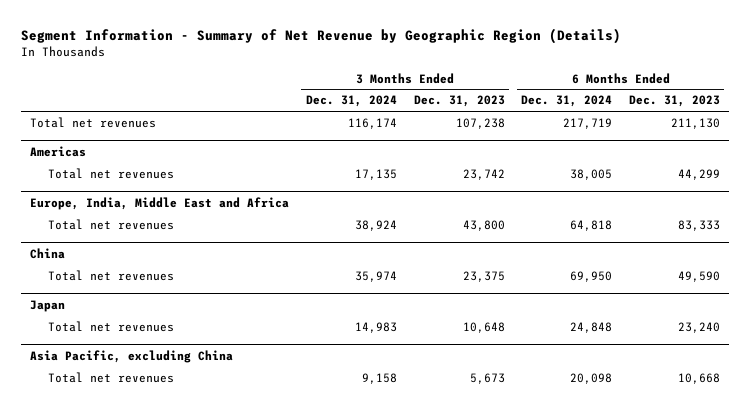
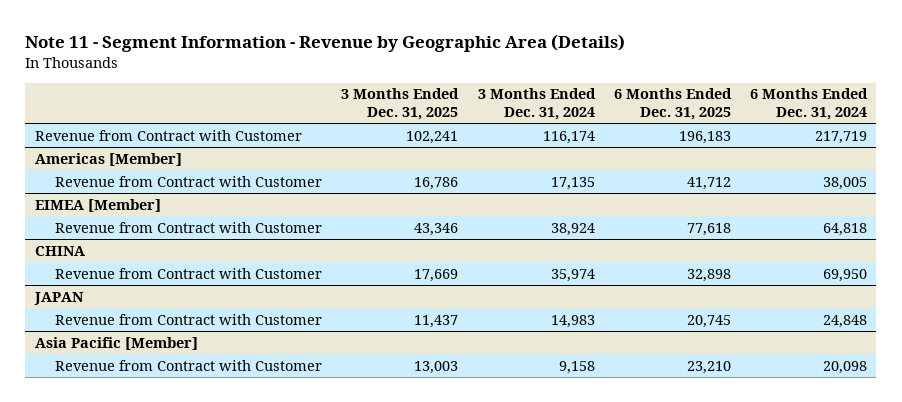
- Segment Information - Summary of Net Revenue by Geographic Region (Details)
+ Note 11 - Segment Information - Revenue by Geographic Area (Details)
- | 3 Months Ended Dec. 31, 2024 | 3 Months Ended Dec. 31, 2023 | 6 Months Ended Dec. 31, 2024 | 6 Months Ended Dec. 31, 2023
+ | 3 Months Ended Dec. 31, 2025 | 3 Months Ended Dec. 31, 2024 | 6 Months Ended Dec. 31, 2025 | 6 Months Ended Dec. 31, 2024
- Total net revenues | 116,174 | 107,238 | 217,719 | 211,130
- Americas
- Total net revenues | 17,135 | 23,742 | 38,005 | 44,299
- Europe, India, Middle East and Africa
- Total net revenues | 38,924 | 43,800 | 64,818 | 83,333
- China
- Total net revenues | 35,974 | 23,375 | 69,950 | 49,590
- Japan
- Total net revenues | 14,983 | 10,648 | 24,848 | 23,240
- Asia Pacific, excluding China
- Total net revenues | 9,158 | 5,673 | 20,098 | 10,668
+ Revenue from Contract with Customer | 102,241 | 116,174 | 196,183 | 217,719
+ Americas [Member]
+ Revenue from Contract with Customer | 16,786 | 17,135 | 41,712 | 38,005
+ EIMEA [Member]
+ Revenue from Contract with Customer | 43,346 | 38,924 | 77,618 | 64,818
+ CHINA
+ Revenue from Contract with Customer | 17,669 | 35,974 | 32,898 | 69,950
+ JAPAN
+ Revenue from Contract with Customer | 11,437 | 14,983 | 20,745 | 24,848
+ Asia Pacific [Member]
+ Revenue from Contract with Customer | 13,003 | 9,158 | 23,210 | 20,098

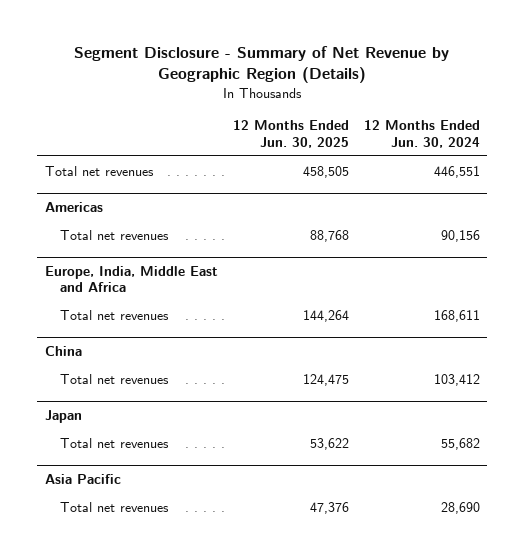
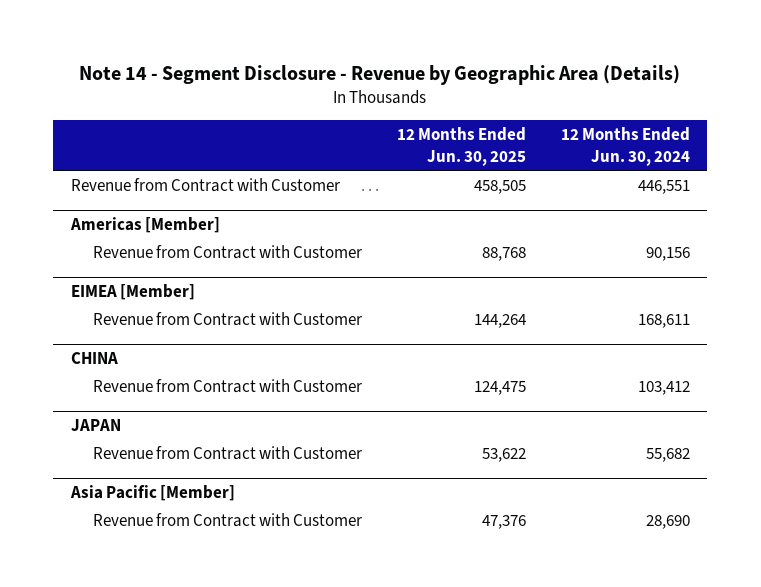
- Segment Disclosure - Summary of Net Revenue by Geographic Region (Details)
+ Note 14 - Segment Disclosure - Revenue by Geographic Area (Details)
- Total net revenues | 458,505 | 446,551
- Americas
- Total net revenues | 88,768 | 90,156
- Europe, India, Middle East and Africa
- Total net revenues | 144,264 | 168,611
- China
- Total net revenues | 124,475 | 103,412
- Japan
- Total net revenues | 53,622 | 55,682
- Asia Pacific
- Total net revenues | 47,376 | 28,690
+ Revenue from Contract with Customer | 458,505 | 446,551
+ Americas [Member]
+ Revenue from Contract with Customer | 88,768 | 90,156
+ EIMEA [Member]
+ Revenue from Contract with Customer | 144,264 | 168,611
+ CHINA
+ Revenue from Contract with Customer | 124,475 | 103,412
+ JAPAN
+ Revenue from Contract with Customer | 53,622 | 55,682
+ Asia Pacific [Member]
+ Revenue from Contract with Customer | 47,376 | 28,690

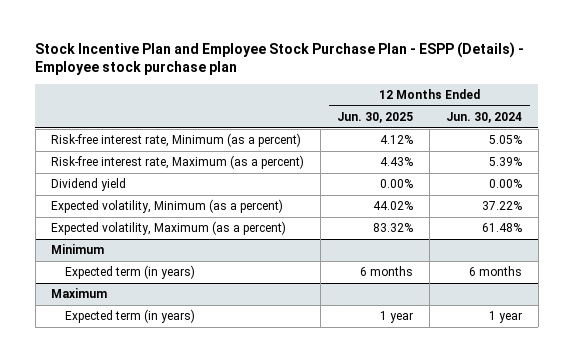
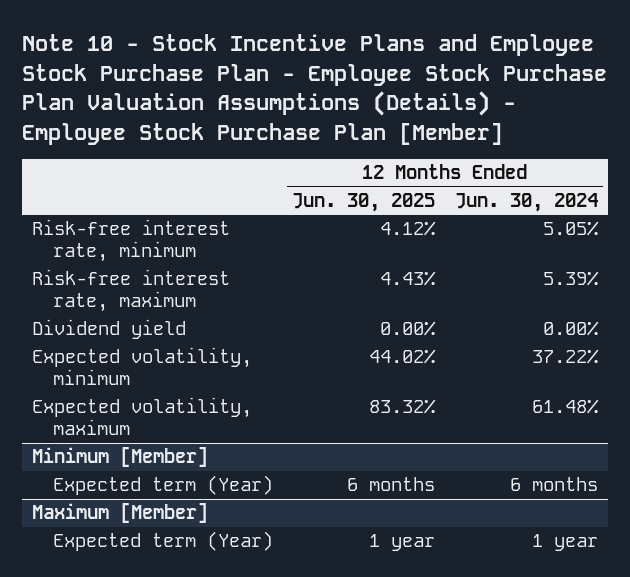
- Stock Incentive Plan and Employee Stock Purchase Plan - ESPP (Details) - Employee stock purchase plan
+ Note 10 - Stock Incentive Plans and Employee Stock Purchase Plan - Employee Stock Purchase Plan Valuation Assumptions (Details) - Employee Stock Purchase Plan [Member]
- Risk-free interest rate, Minimum (as a percent) | 4.12% | 5.05%
- Risk-free interest rate, Maximum (as a percent) | 4.43% | 5.39%
+ Risk-free interest rate, minimum | 4.12% | 5.05%
+ Risk-free interest rate, maximum | 4.43% | 5.39%
- Expected volatility, Minimum (as a percent) | 44.02% | 37.22%
- Expected volatility, Maximum (as a percent) | 83.32% | 61.48%
- Minimum
- Expected term (in years) | 6 months | 6 months
- Maximum
- Expected term (in years) | 1 year | 1 year
+ Expected volatility, minimum | 44.02% | 37.22%
+ Expected volatility, maximum | 83.32% | 61.48%
+ Minimum [Member]
+ Expected term (Year) | 6 months | 6 months
+ Maximum [Member]
+ Expected term (Year) | 1 year | 1 year

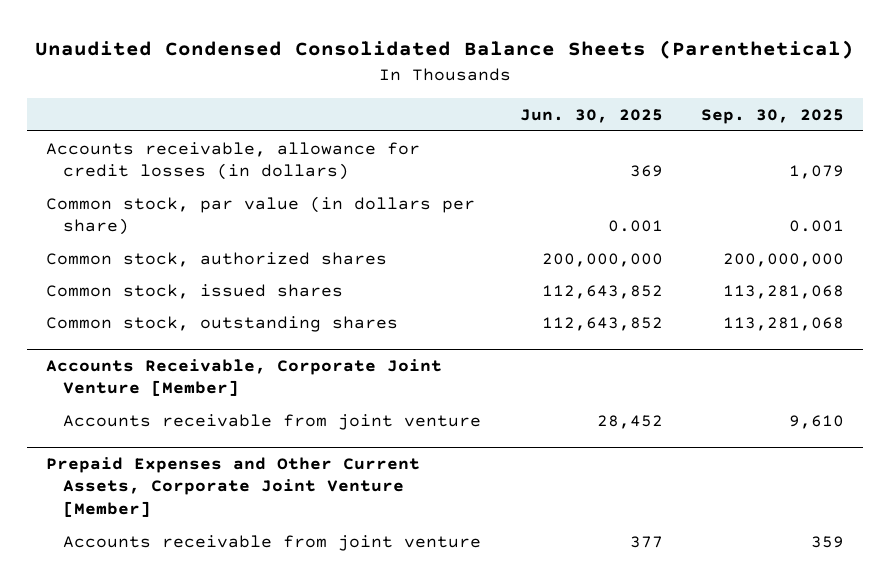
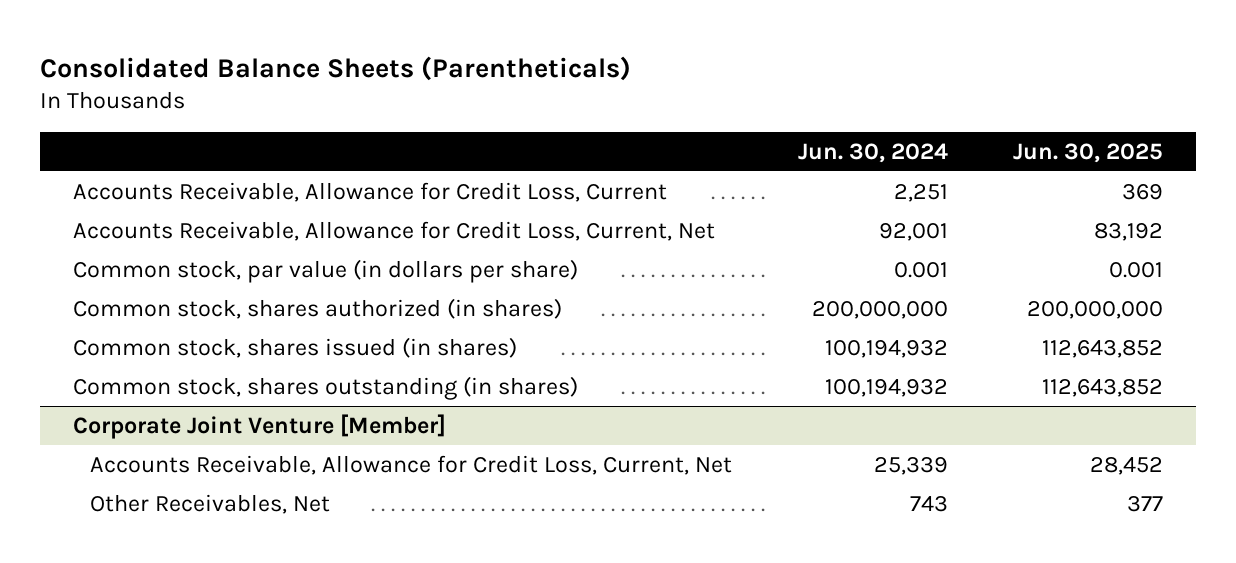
- Unaudited Condensed Consolidated Balance Sheets (Parenthetical)
+ Consolidated Balance Sheets (Parentheticals)
- | Jun. 30, 2025 | Sep. 30, 2025
+ | Jun. 30, 2024 | Jun. 30, 2025
- Accounts receivable, allowance for credit losses (in dollars) | 369 | 1,079
+ Accounts Receivable, Allowance for Credit Loss, Current | 2,251 | 369
+ Accounts Receivable, Allowance for Credit Loss, Current, Net | 92,001 | 83,192
- Common stock, authorized shares | 200,000,000 | 200,000,000
- Common stock, issued shares | 112,643,852 | 113,281,068
- Common stock, outstanding shares | 112,643,852 | 113,281,068
- Accounts Receivable, Corporate Joint Venture [Member]
- Accounts receivable from joint venture | 28,452 | 9,610
- Prepaid Expenses and Other Current Assets, Corporate Joint Venture [Member]
- Accounts receivable from joint venture | 377 | 359
+ Common stock, shares authorized (in shares) | 200,000,000 | 200,000,000
+ Common stock, shares issued (in shares) | 100,194,932 | 112,643,852
+ Common stock, shares outstanding (in shares) | 100,194,932 | 112,643,852
+ Corporate Joint Venture [Member]
+ Accounts Receivable, Allowance for Credit Loss, Current, Net | 25,339 | 28,452
+ Other Receivables, Net | 743 | 377

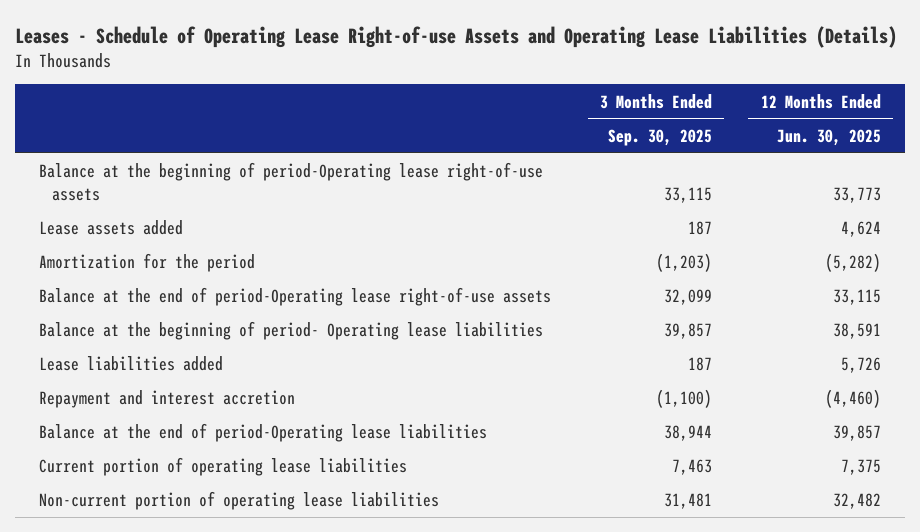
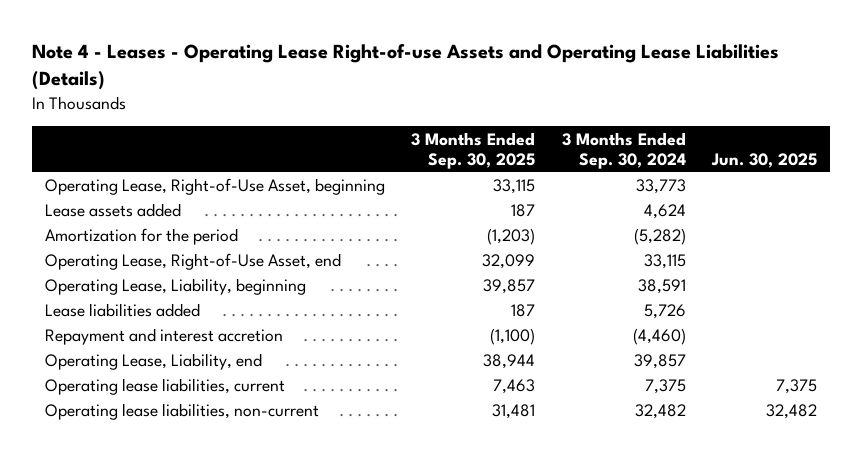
- Leases - Schedule of Operating Lease Right-of-use Assets and Operating Lease Liabilities (Details)
+ Note 4 - Leases - Operating Lease Right-of-use Assets and Operating Lease Liabilities (Details)
- | 3 Months Ended Sep. 30, 2025 | 12 Months Ended Jun. 30, 2025
+ | 3 Months Ended Sep. 30, 2025 | 3 Months Ended Sep. 30, 2024 | Jun. 30, 2025
- Balance at the beginning of period-Operating lease right-of-use assets | 33,115 | 33,773
+ Operating Lease, Right-of-Use Asset, beginning | 33,115 | 33,773 |
- Balance at the end of period-Operating lease right-of-use assets | 32,099 | 33,115
- Balance at the beginning of period- Operating lease liabilities | 39,857 | 38,591
+ Operating Lease, Right-of-Use Asset, end | 32,099 | 33,115 |
+ Operating Lease, Liability, beginning | 39,857 | 38,591 |
- Balance at the end of period-Operating lease liabilities | 38,944 | 39,857
- Current portion of operating lease liabilities | 7,463 | 7,375
- Non-current portion of operating lease liabilities | 31,481 | 32,482
+ Operating Lease, Liability, end | 38,944 | 39,857 |
+ Operating lease liabilities, current | 7,463 | 7,375 | 7,375
+ Operating lease liabilities, non-current | 31,481 | 32,482 | 32,482

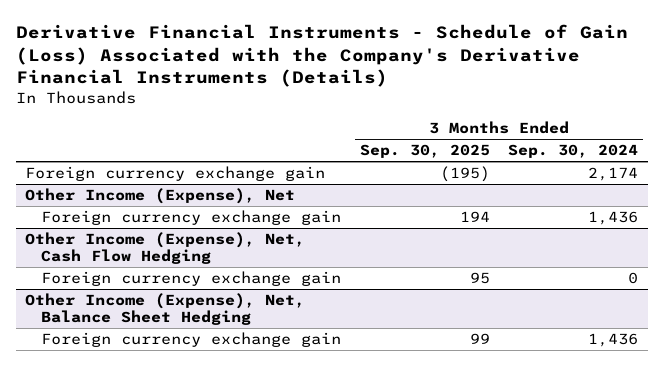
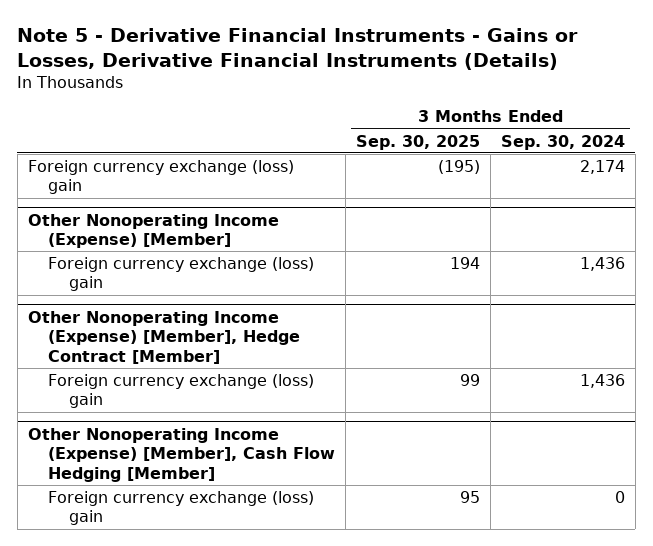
- Derivative Financial Instruments - Schedule of Gain (Loss) Associated with the Company's Derivative Financial Instruments (Details)
+ Note 5 - Derivative Financial Instruments - Gains or Losses, Derivative Financial Instruments (Details)
- Foreign currency exchange gain | (195) | 2,174
- Other Income (Expense), Net
- Foreign currency exchange gain | 194 | 1,436
- Other Income (Expense), Net, Cash Flow Hedging
- Foreign currency exchange gain | 95 | 0
- Other Income (Expense), Net, Balance Sheet Hedging
- Foreign currency exchange gain | 99 | 1,436
+ Foreign currency exchange (loss) gain | (195) | 2,174
+ Other Nonoperating Income (Expense) [Member]
+ Foreign currency exchange (loss) gain | 194 | 1,436
+ Other Nonoperating Income (Expense) [Member], Hedge Contract [Member]
+ Foreign currency exchange (loss) gain | 99 | 1,436
+ Other Nonoperating Income (Expense) [Member], Cash Flow Hedging [Member]
+ Foreign currency exchange (loss) gain | 95 | 0

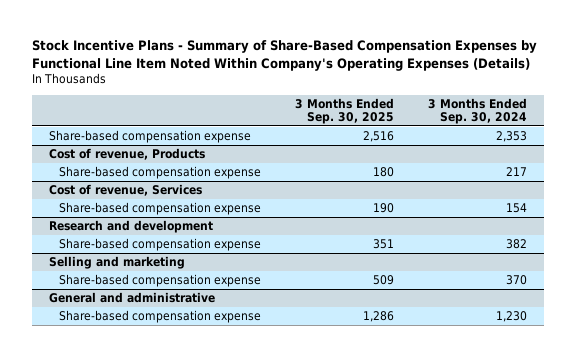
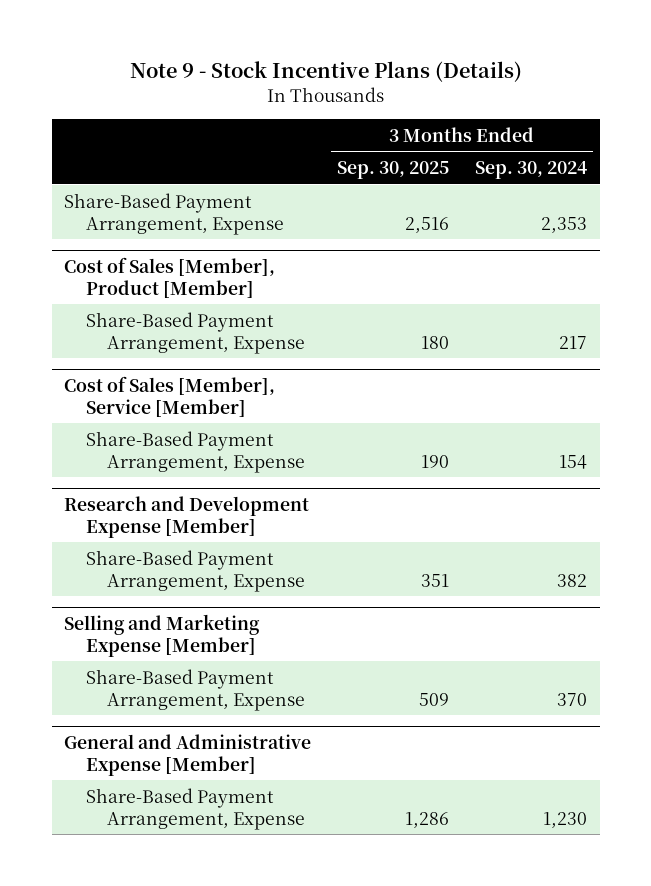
- Stock Incentive Plans - Summary of Share-Based Compensation Expenses by Functional Line Item Noted Within Company's Operating Expenses (Details)
+ Note 9 - Stock Incentive Plans (Details)
- Share-based compensation expense | 2,516 | 2,353
- Cost of revenue, Products
- Share-based compensation expense | 180 | 217
- Cost of revenue, Services
- Share-based compensation expense | 190 | 154
- Research and development
- Share-based compensation expense | 351 | 382
- Selling and marketing
- Share-based compensation expense | 509 | 370
- General and administrative
- Share-based compensation expense | 1,286 | 1,230
+ Share-Based Payment Arrangement, Expense | 2,516 | 2,353
+ Cost of Sales [Member], Product [Member]
+ Share-Based Payment Arrangement, Expense | 180 | 217
+ Cost of Sales [Member], Service [Member]
+ Share-Based Payment Arrangement, Expense | 190 | 154
+ Research and Development Expense [Member]
+ Share-Based Payment Arrangement, Expense | 351 | 382
+ Selling and Marketing Expense [Member]
+ Share-Based Payment Arrangement, Expense | 509 | 370
+ General and Administrative Expense [Member]
+ Share-Based Payment Arrangement, Expense | 1,286 | 1,230

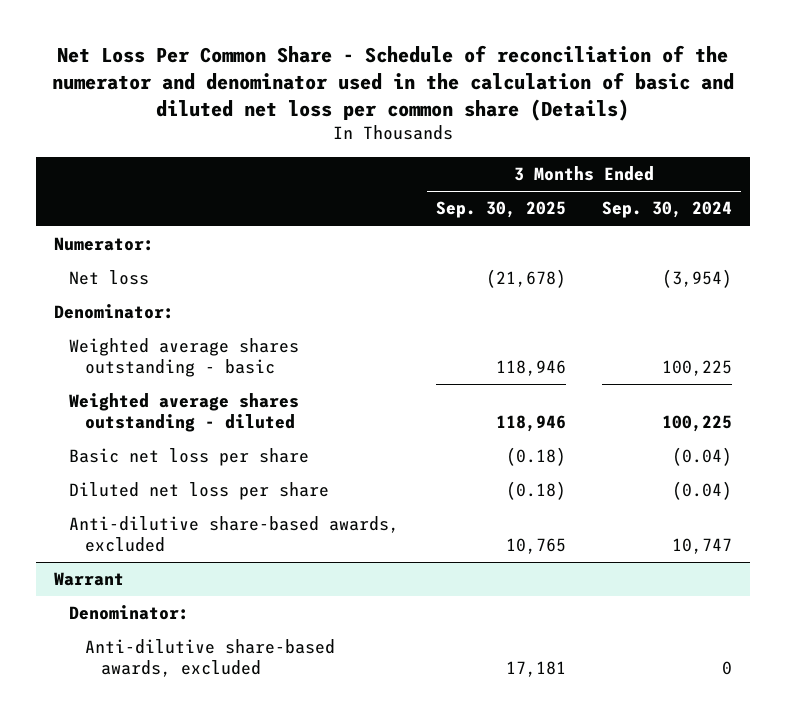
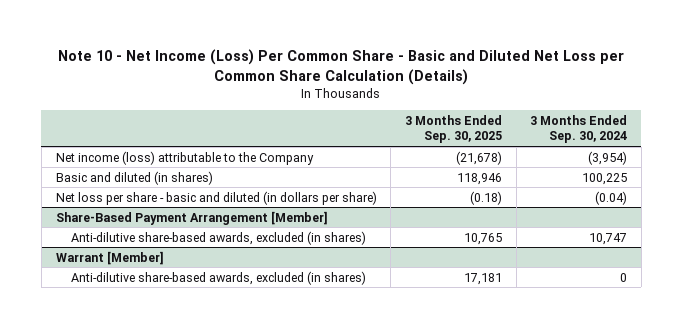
- Net Loss Per Common Share - Schedule of reconciliation of the numerator and denominator used in the calculation of basic and diluted net loss per common share (Details)
+ Note 10 - Net Income (Loss) Per Common Share - Basic and Diluted Net Loss per Common Share Calculation (Details)
- Numerator:
- Net loss | (21,678) | (3,954)
- Denominator:
- Weighted average shares outstanding - basic | 118,946 | 100,225
- Weighted average shares outstanding - diluted | 118,946 | 100,225
- Basic net loss per share | (0.18) | (0.04)
- Diluted net loss per share | (0.18) | (0.04)
- Anti-dilutive share-based awards, excluded | 10,765 | 10,747
- Warrant
- Denominator:
- Anti-dilutive share-based awards, excluded | 17,181 | 0
+ Net income (loss) attributable to the Company | (21,678) | (3,954)
+ Basic and diluted (in shares) | 118,946 | 100,225
+ Net loss per share - basic and diluted (in dollars per share) | (0.18) | (0.04)
+ Share-Based Payment Arrangement [Member]
+ Anti-dilutive share-based awards, excluded (in shares) | 10,765 | 10,747
+ Warrant [Member]
+ Anti-dilutive share-based awards, excluded (in shares) | 17,181 | 0

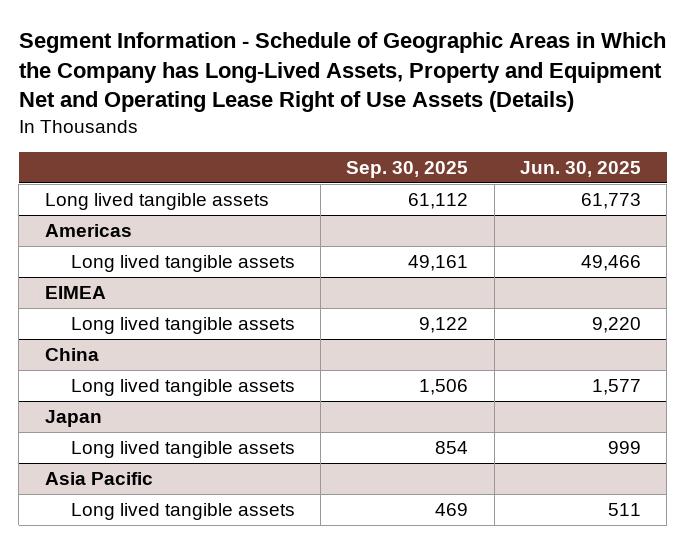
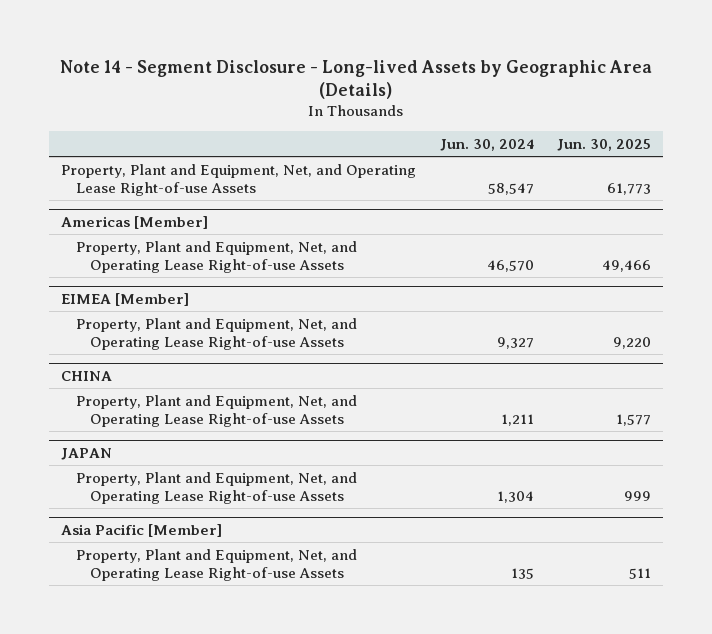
- Segment Information - Schedule of Geographic Areas in Which the Company has Long-Lived Assets, Property and Equipment Net and Operating Lease Right of Use Assets (Details)
+ Note 14 - Segment Disclosure - Long-lived Assets by Geographic Area (Details)
- | Sep. 30, 2025 | Jun. 30, 2025
+ | Jun. 30, 2024 | Jun. 30, 2025
- Long lived tangible assets | 61,112 | 61,773
- Americas
- Long lived tangible assets | 49,161 | 49,466
- EIMEA
- Long lived tangible assets | 9,122 | 9,220
- China
- Long lived tangible assets | 1,506 | 1,577
- Japan
- Long lived tangible assets | 854 | 999
- Asia Pacific
- Long lived tangible assets | 469 | 511
+ Property, Plant and Equipment, Net, and Operating Lease Right-of-use Assets | 58,547 | 61,773
+ Americas [Member]
+ Property, Plant and Equipment, Net, and Operating Lease Right-of-use Assets | 46,570 | 49,466
+ EIMEA [Member]
+ Property, Plant and Equipment, Net, and Operating Lease Right-of-use Assets | 9,327 | 9,220
+ CHINA
+ Property, Plant and Equipment, Net, and Operating Lease Right-of-use Assets | 1,211 | 1,577
+ JAPAN
+ Property, Plant and Equipment, Net, and Operating Lease Right-of-use Assets | 1,304 | 999
+ Asia Pacific [Member]
+ Property, Plant and Equipment, Net, and Operating Lease Right-of-use Assets | 135 | 511

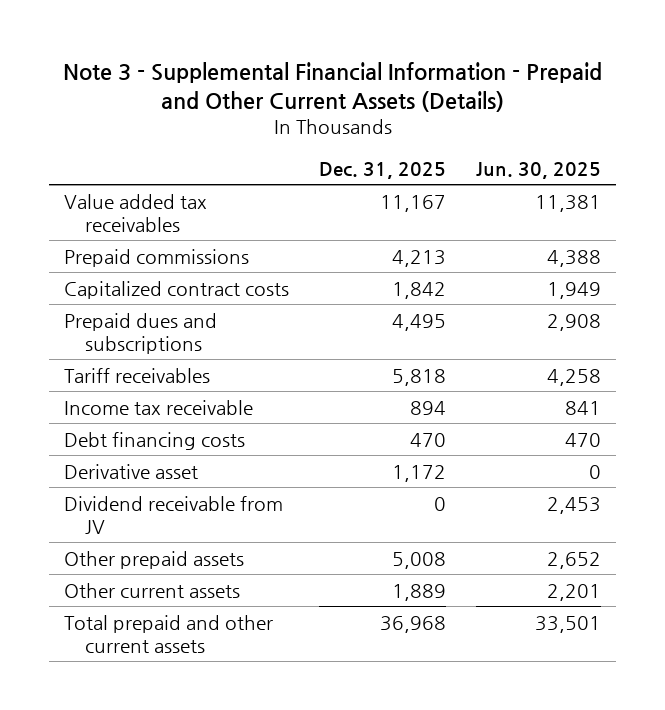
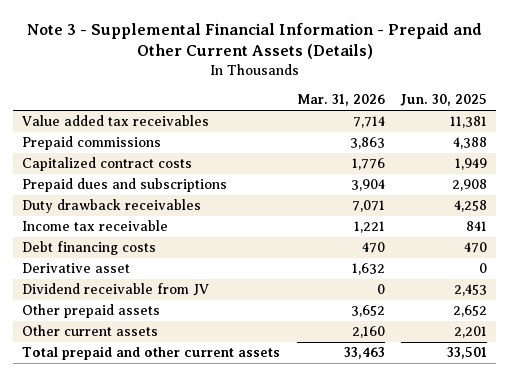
- | Dec. 31, 2025 | Jun. 30, 2025
+ | Mar. 31, 2026 | Jun. 30, 2025
- Tariff receivables | 5,818 | 4,258
+ Duty drawback receivables | 7,071 | 4,258

